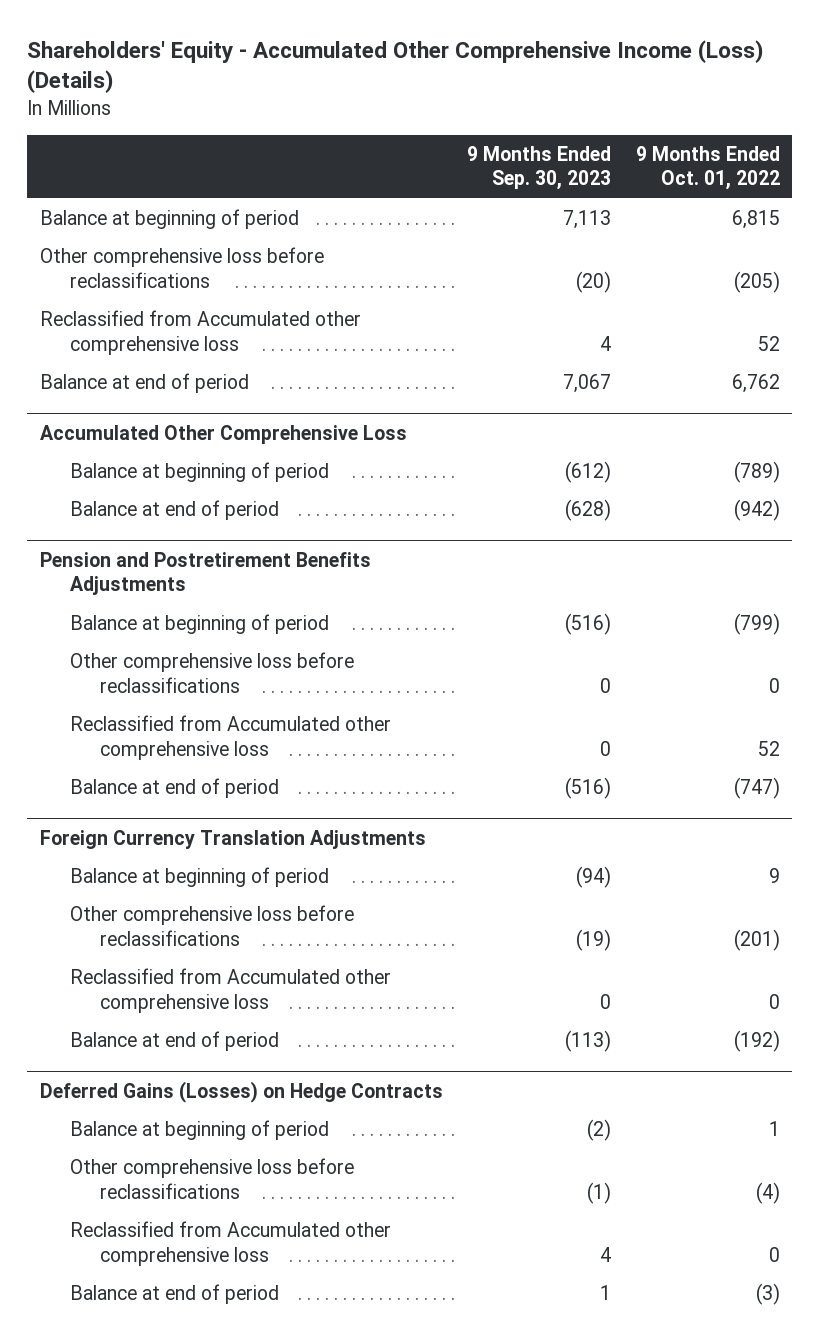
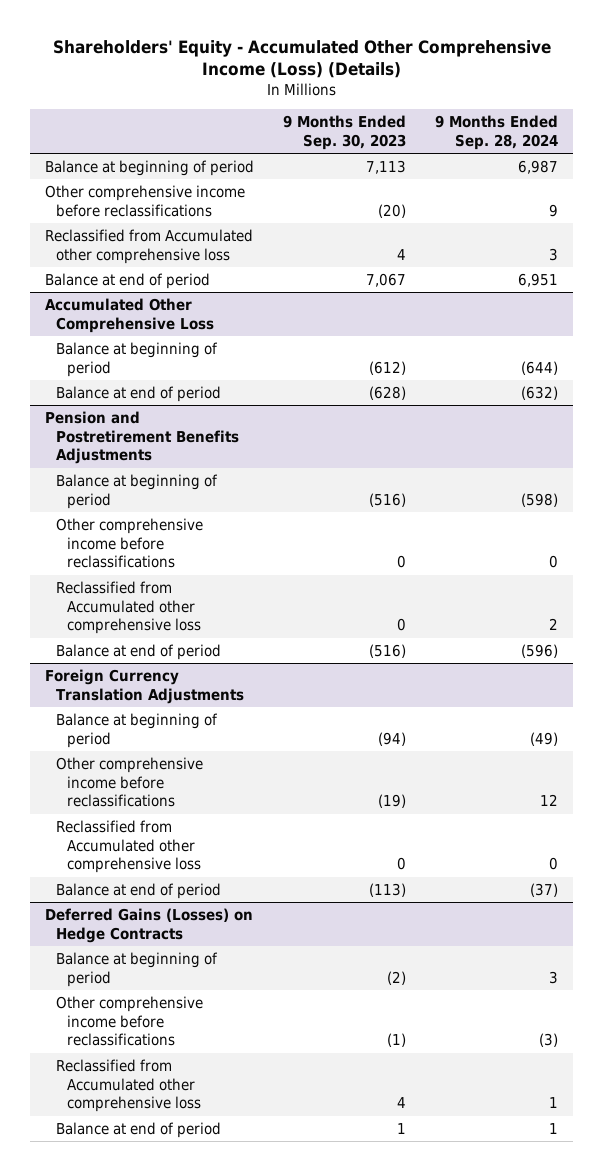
- | 9 Months Ended Sep. 30, 2023 | 9 Months Ended Oct. 01, 2022
+ | 9 Months Ended Sep. 30, 2023 | 9 Months Ended Sep. 28, 2024
- Other comprehensive loss before reclassifications | (20) | (205)
+ Other comprehensive income before reclassifications | (20) | 9
@ Pension and Postretirement Benefits Adjustments
- Other comprehensive loss before reclassifications | 0 | 0
+ Other comprehensive income before reclassifications | 0 | 0
@ Foreign Currency Translation Adjustments
- Other comprehensive loss before reclassifications | (19) | (201)
+ Other comprehensive income before reclassifications | (19) | 12
@ Deferred Gains (Losses) on Hedge Contracts
- Other comprehensive loss before reclassifications | (1) | (4)
+ Other comprehensive income before reclassifications | (1) | (3)

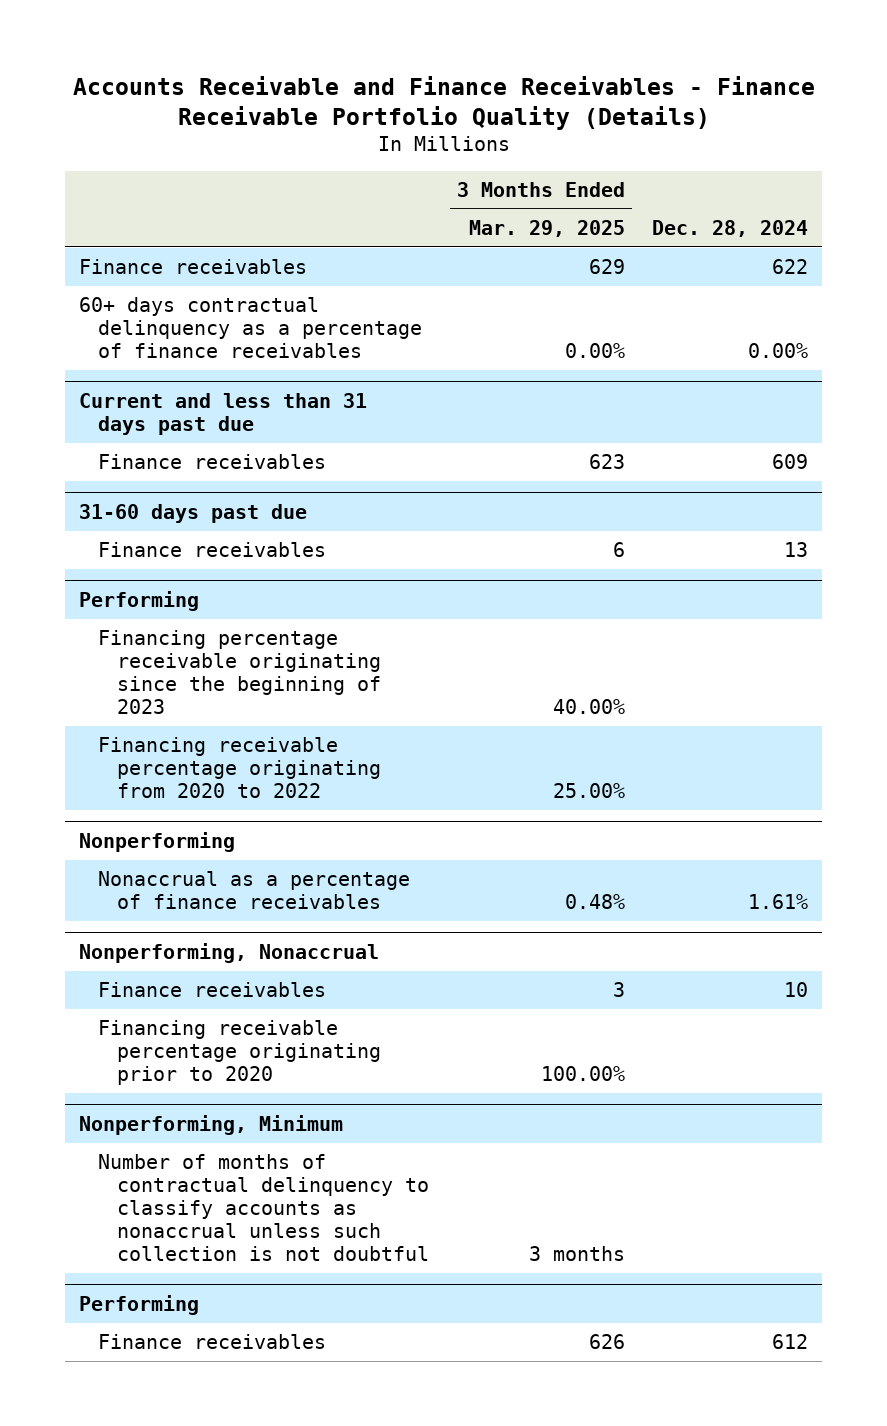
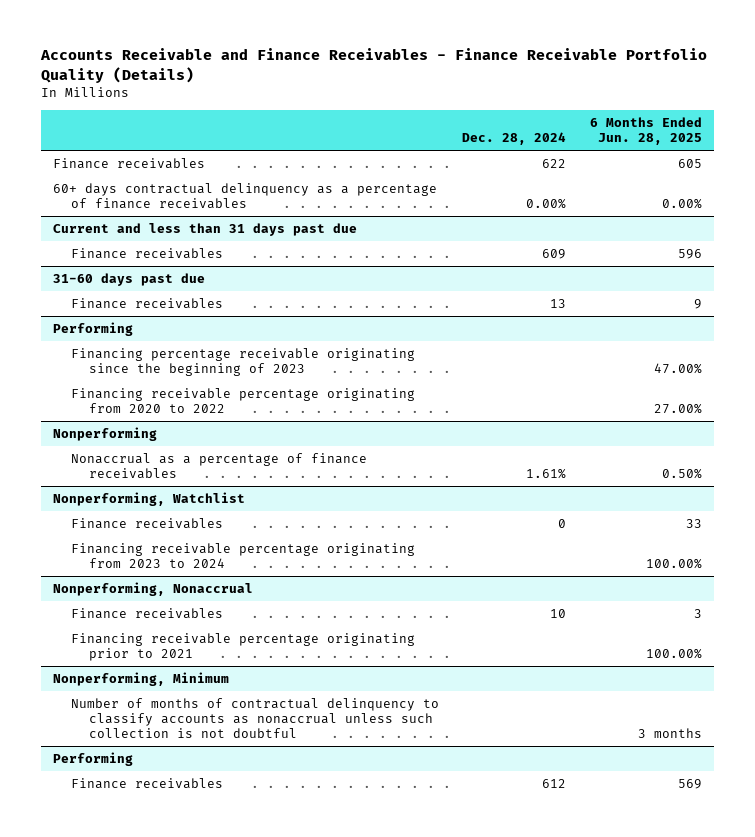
- | 3 Months Ended Mar. 29, 2025 | Dec. 28, 2024
+ | Dec. 28, 2024 | 6 Months Ended Jun. 28, 2025
+ Nonperforming, Watchlist
+ Finance receivables | 0 | 33
+ Financing receivable percentage originating from 2023 to 2024 | | 100.00%
@ Nonperforming, Nonaccrual
- Financing receivable percentage originating prior to 2020 | 100.00% |
+ Financing receivable percentage originating prior to 2021 | | 100.00%

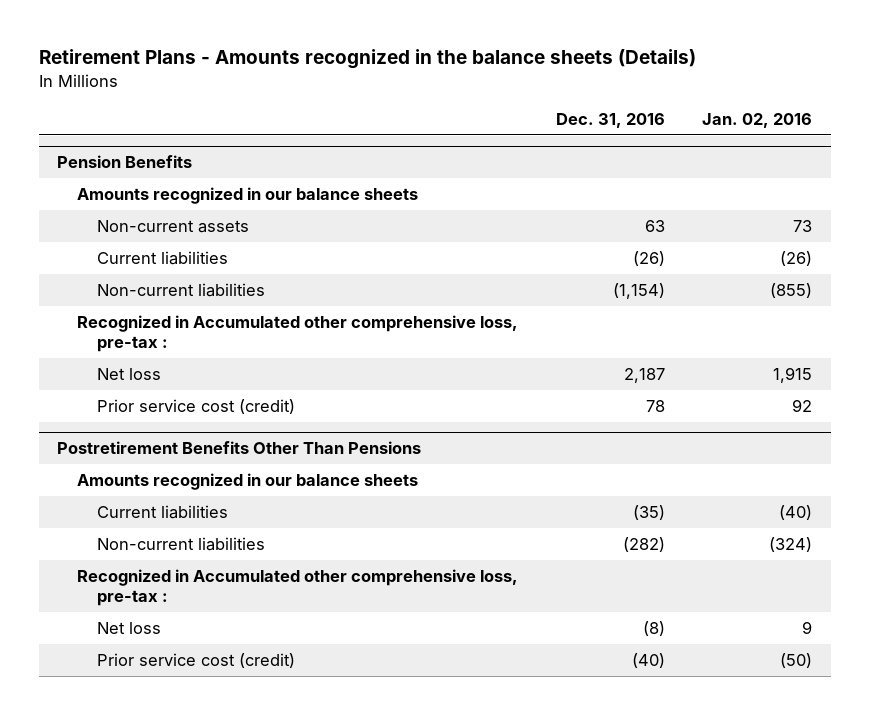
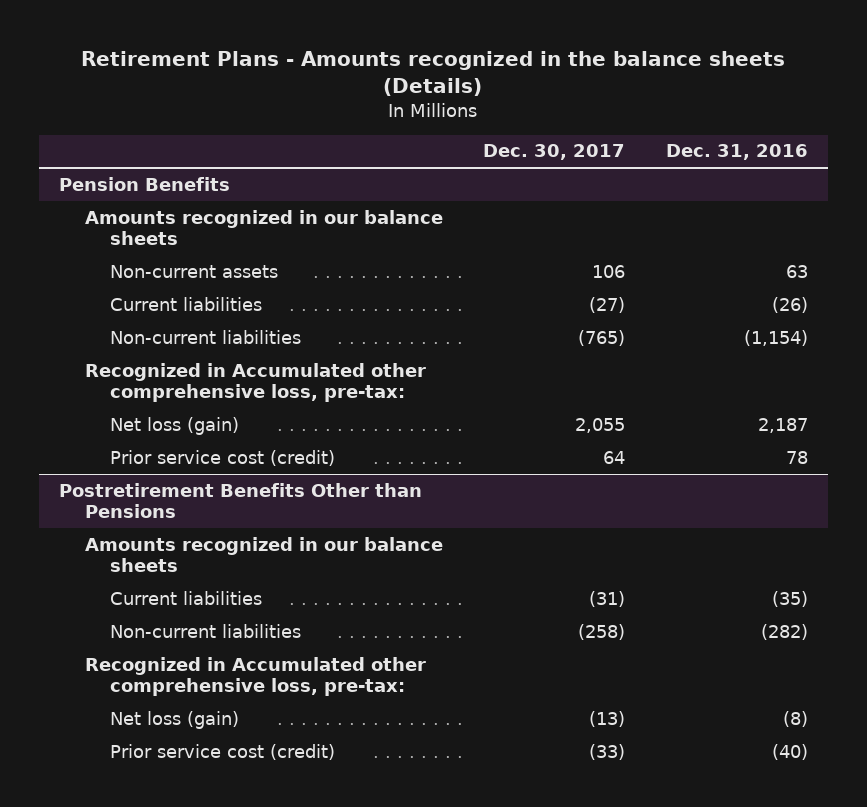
- | Dec. 31, 2016 | Jan. 02, 2016
+ | Dec. 30, 2017 | Dec. 31, 2016
@ Pension Benefits
- Recognized in Accumulated other comprehensive loss, pre-tax :
- Net loss | 2,187 | 1,915
+ Recognized in Accumulated other comprehensive loss, pre-tax:
+ Net loss (gain) | 2,055 | 2,187
- Postretirement Benefits Other Than Pensions
+ Postretirement Benefits Other than Pensions
- Recognized in Accumulated other comprehensive loss, pre-tax :
- Net loss | (8) | 9
+ Recognized in Accumulated other comprehensive loss, pre-tax:
+ Net loss (gain) | (13) | (8)

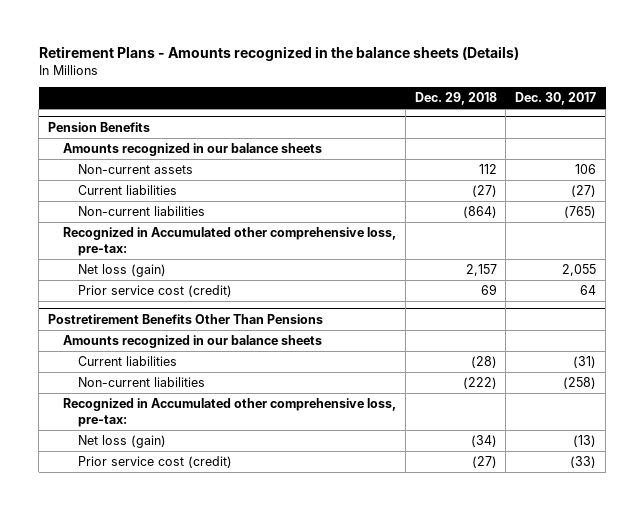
- | Dec. 30, 2017 | Dec. 31, 2016
+ | Dec. 29, 2018 | Dec. 30, 2017
- Postretirement Benefits Other than Pensions
+ Postretirement Benefits Other Than Pensions

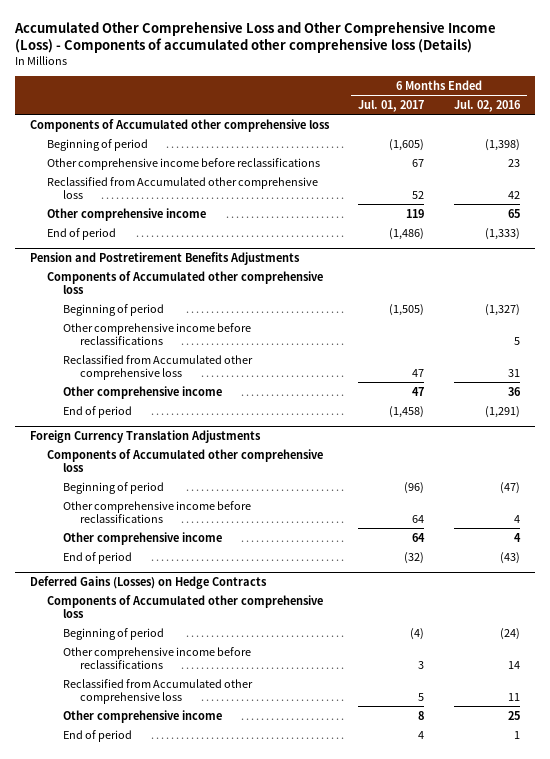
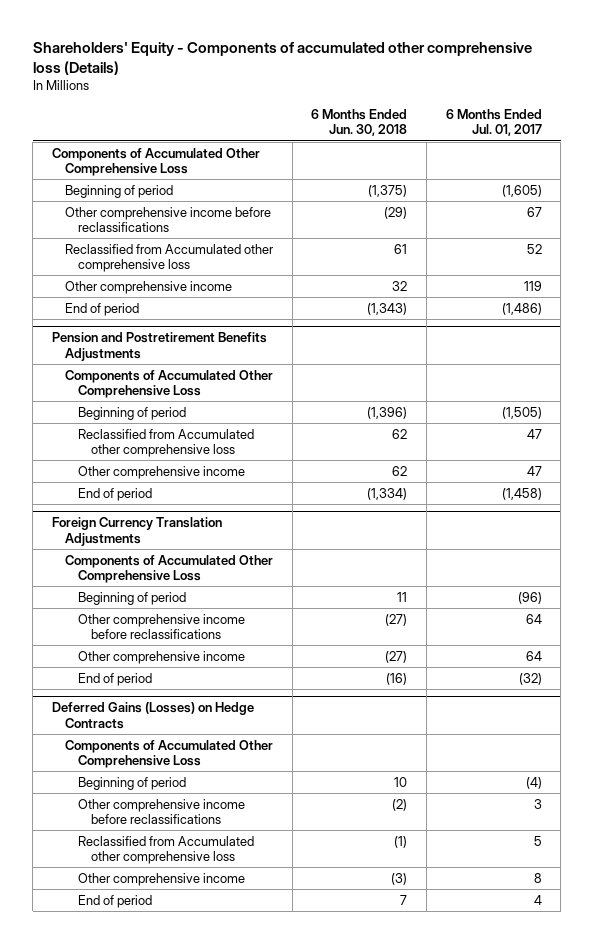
- Accumulated Other Comprehensive Loss and Other Comprehensive Income (Loss) - Components of accumulated other comprehensive loss (Details)
+ Shareholders' Equity - Components of accumulated other comprehensive loss (Details)
- | 6 Months Ended Jul. 01, 2017 | 6 Months Ended Jul. 02, 2016
+ | 6 Months Ended Jun. 30, 2018 | 6 Months Ended Jul. 01, 2017
- Components of Accumulated other comprehensive loss
+ Components of Accumulated Other Comprehensive Loss
@ Pension and Postretirement Benefits Adjustments
- Components of Accumulated other comprehensive loss
+ Components of Accumulated Other Comprehensive Loss
- Other comprehensive income before reclassifications | | 5
@ Foreign Currency Translation Adjustments
- Components of Accumulated other comprehensive loss
+ Components of Accumulated Other Comprehensive Loss
@ Deferred Gains (Losses) on Hedge Contracts
- Components of Accumulated other comprehensive loss
+ Components of Accumulated Other Comprehensive Loss

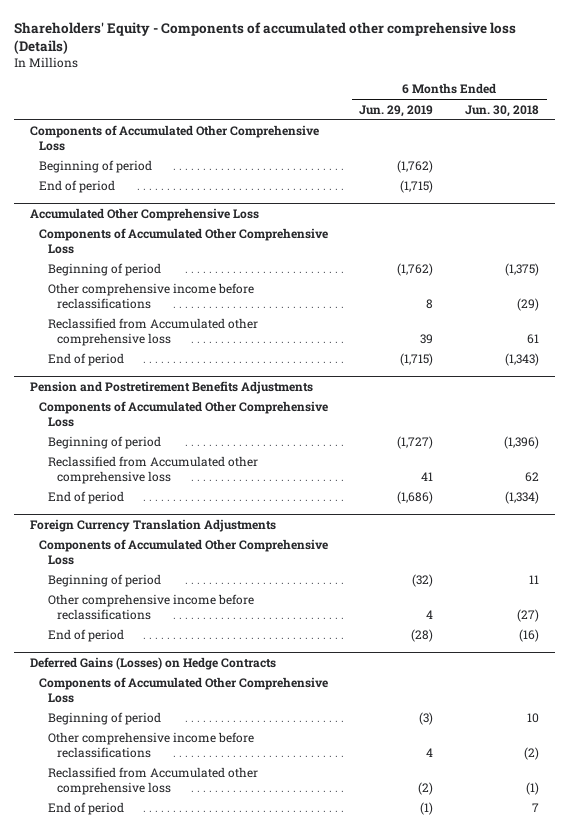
- | 6 Months Ended Jun. 30, 2018 | 6 Months Ended Jul. 01, 2017
+ | 6 Months Ended Jun. 29, 2019 | 6 Months Ended Jun. 30, 2018
+ Beginning of period | (1,762) |
+ End of period | (1,715) |
+ Accumulated Other Comprehensive Loss
+ Components of Accumulated Other Comprehensive Loss
- Other comprehensive income | 32 | 119
@ Pension and Postretirement Benefits Adjustments
- Other comprehensive income | 62 | 47
@ Foreign Currency Translation Adjustments
- Other comprehensive income | (27) | 64
@ Deferred Gains (Losses) on Hedge Contracts
- Other comprehensive income | (3) | 8

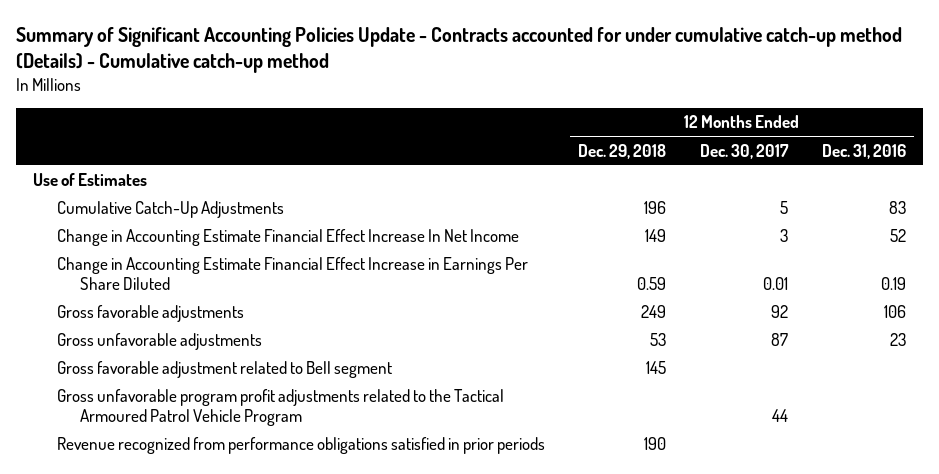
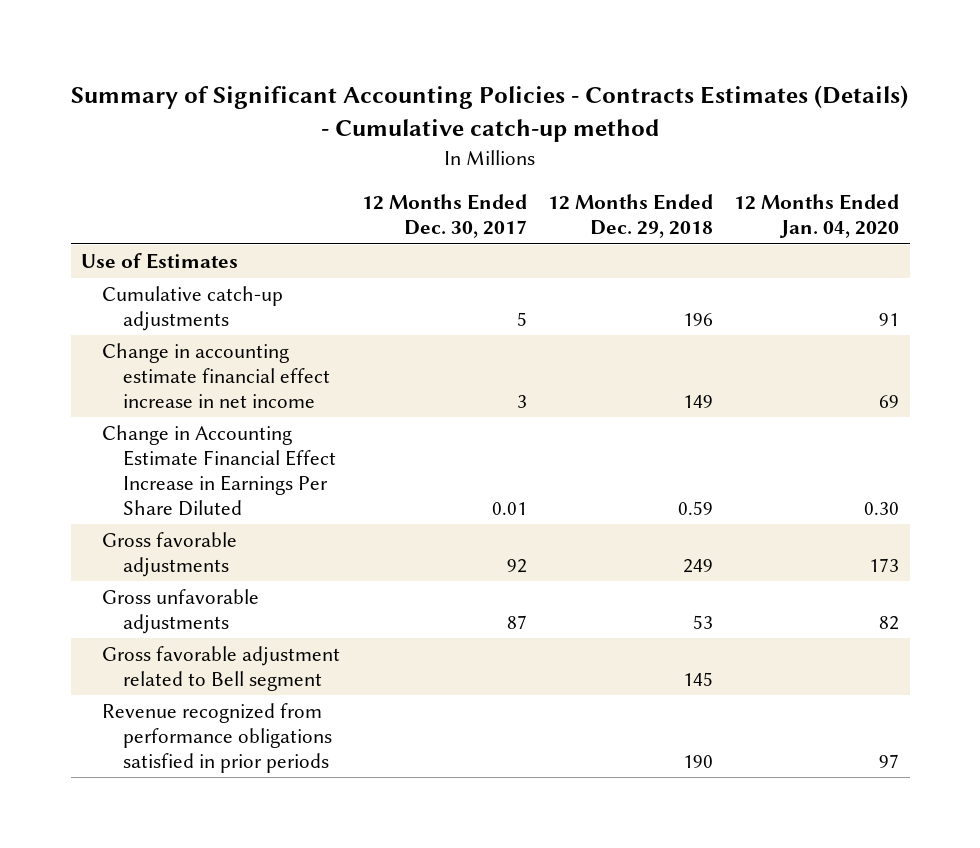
- Summary of Significant Accounting Policies Update - Contracts accounted for under cumulative catch-up method (Details) - Cumulative catch-up method
+ Summary of Significant Accounting Policies - Contracts Estimates (Details) - Cumulative catch-up method
- | 12 Months Ended Dec. 29, 2018 | 12 Months Ended Dec. 30, 2017 | 12 Months Ended Dec. 31, 2016
+ | 12 Months Ended Dec. 30, 2017 | 12 Months Ended Dec. 29, 2018 | 12 Months Ended Jan. 04, 2020
- Cumulative Catch-Up Adjustments | 196 | 5 | 83
- Change in Accounting Estimate Financial Effect Increase In Net Income | 149 | 3 | 52
+ Cumulative catch-up adjustments | 5 | 196 | 91
+ Change in accounting estimate financial effect increase in net income | 3 | 149 | 69
- Gross unfavorable program profit adjustments related to the Tactical Armoured Patrol Vehicle Program | | 44 |

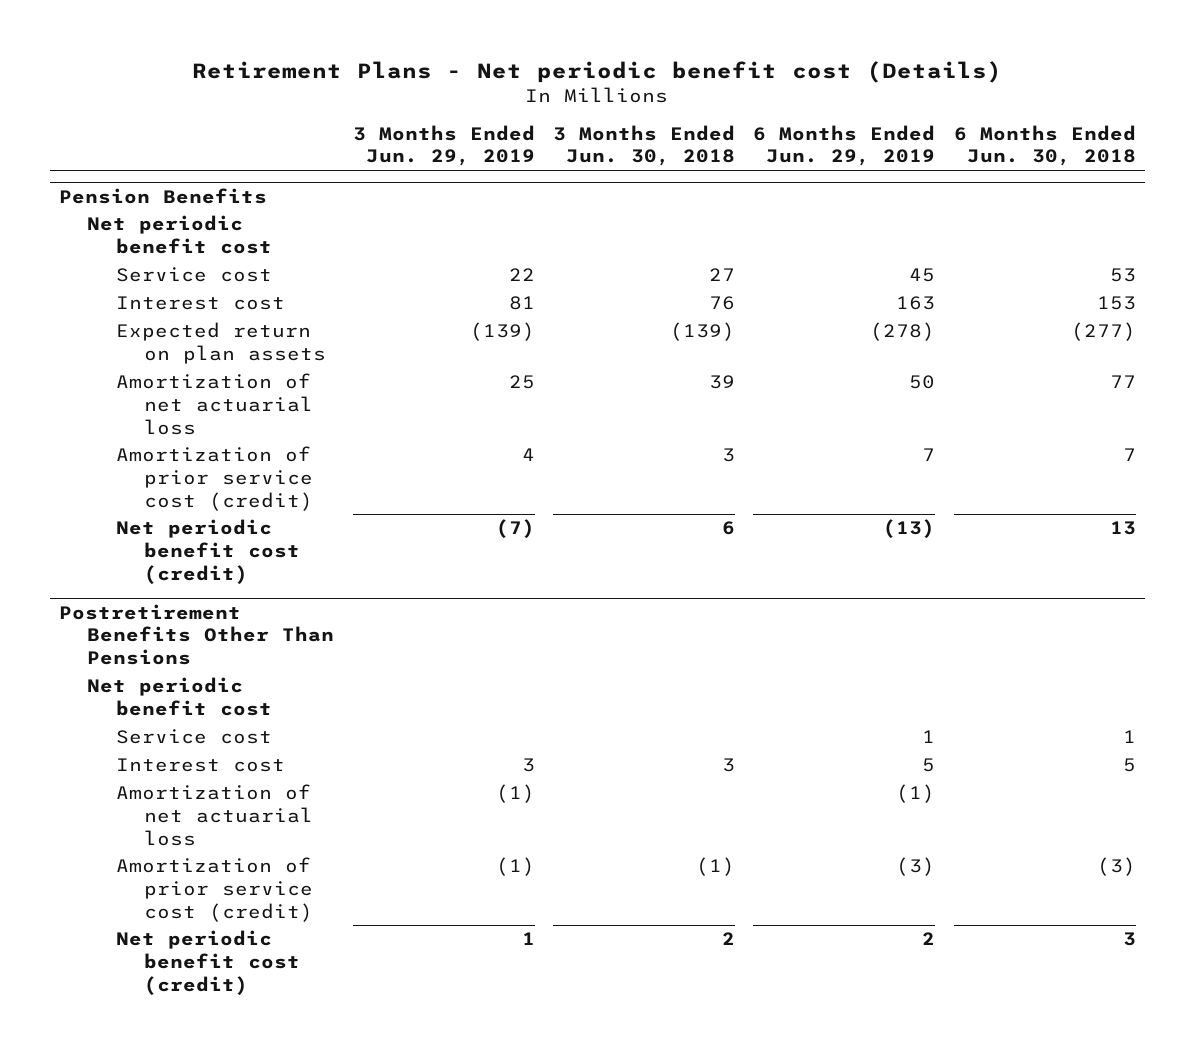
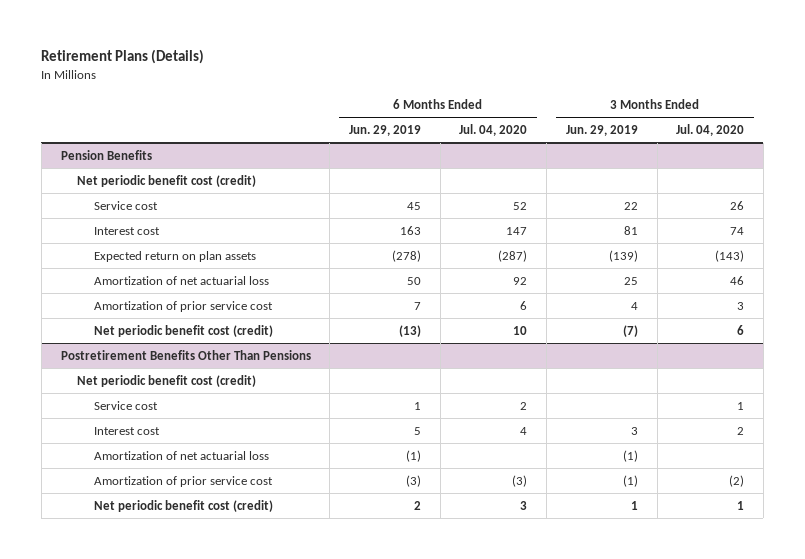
- Retirement Plans - Net periodic benefit cost (Details)
+ Retirement Plans (Details)
- | 3 Months Ended Jun. 29, 2019 | 3 Months Ended Jun. 30, 2018 | 6 Months Ended Jun. 29, 2019 | 6 Months Ended Jun. 30, 2018
+ | 6 Months Ended Jun. 29, 2019 | 6 Months Ended Jul. 04, 2020 | 3 Months Ended Jun. 29, 2019 | 3 Months Ended Jul. 04, 2020
@ Pension Benefits
- Net periodic benefit cost
+ Net periodic benefit cost (credit)
- Amortization of prior service cost (credit) | 4 | 3 | 7 | 7
+ Amortization of prior service cost | 7 | 6 | 4 | 3
@ Postretirement Benefits Other Than Pensions
- Net periodic benefit cost
+ Net periodic benefit cost (credit)
- Amortization of prior service cost (credit) | (1) | (1) | (3) | (3)
+ Amortization of prior service cost | (3) | (3) | (1) | (2)

